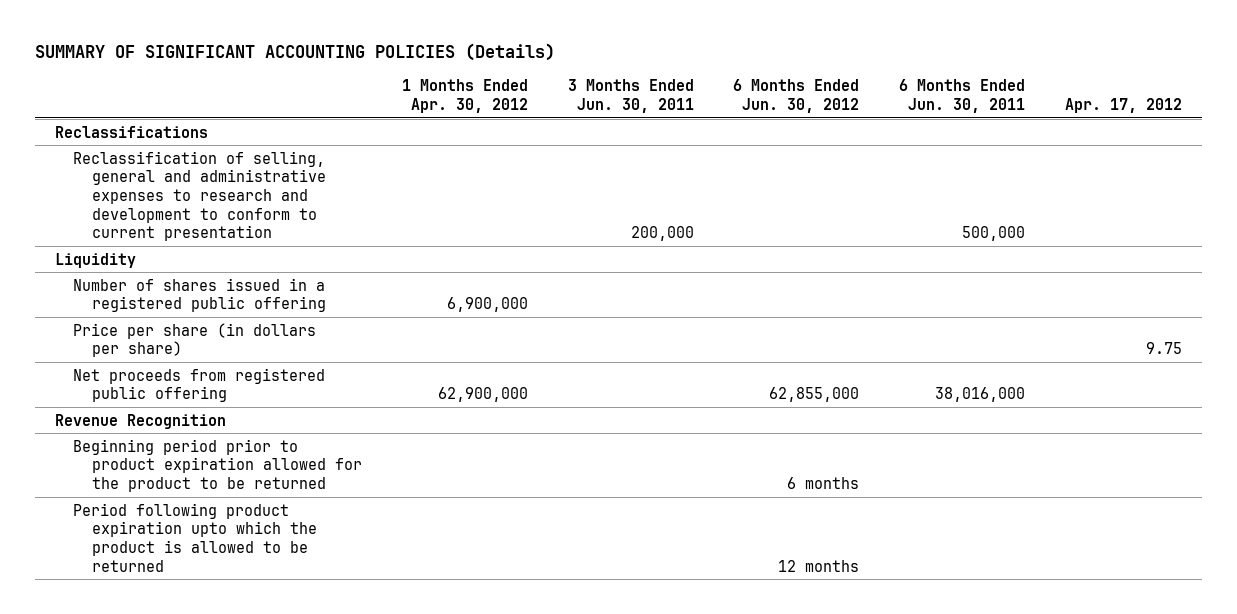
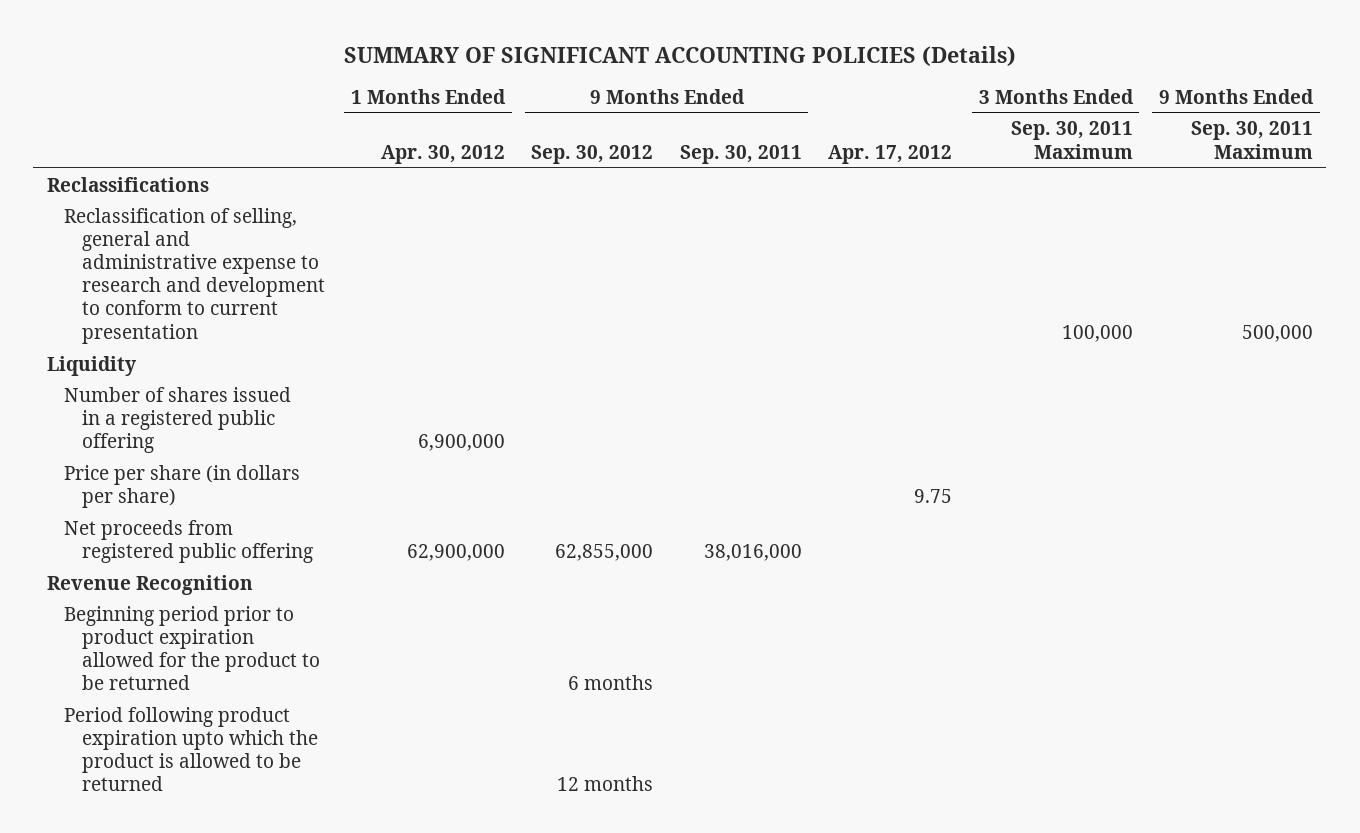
- | 1 Months Ended Apr. 30, 2012 | 3 Months Ended Jun. 30, 2011 | 6 Months Ended Jun. 30, 2012 | 6 Months Ended Jun. 30, 2011 | Apr. 17, 2012
+ | 1 Months Ended Apr. 30, 2012 | 9 Months Ended Sep. 30, 2012 | 9 Months Ended Sep. 30, 2011 | Apr. 17, 2012 | 3 Months Ended Sep. 30, 2011 Maximum | 9 Months Ended Sep. 30, 2011 Maximum
- Reclassification of selling, general and administrative expenses to research and development to conform to current presentation | | 200,000 | | 500,000 |
+ Reclassification of selling, general and administrative expense to research and development to conform to current presentation | | | | | 100,000 | 500,000

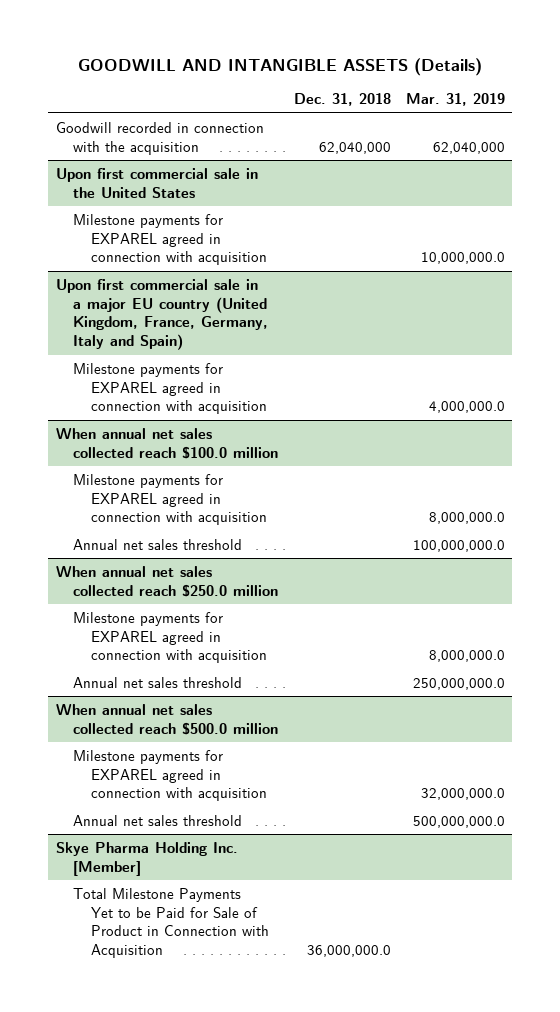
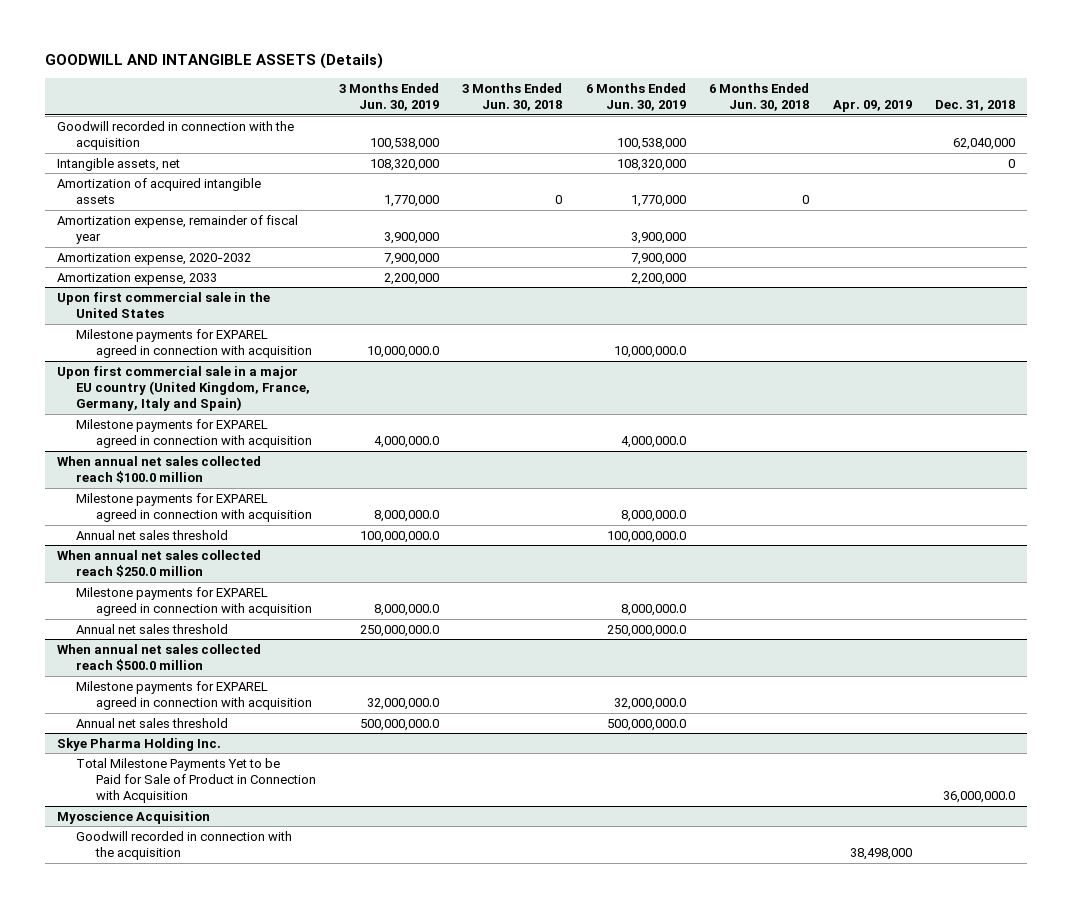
- | Dec. 31, 2018 | Mar. 31, 2019
+ | 3 Months Ended Jun. 30, 2019 | 3 Months Ended Jun. 30, 2018 | 6 Months Ended Jun. 30, 2019 | 6 Months Ended Jun. 30, 2018 | Apr. 09, 2019 | Dec. 31, 2018
+ Intangible assets, net | 108,320,000 | | 108,320,000 | | | 0
+ Amortization of acquired intangible assets | 1,770,000 | 0 | 1,770,000 | 0 | |
+ Amortization expense, remainder of fiscal year | 3,900,000 | | 3,900,000 | | |
+ Amortization expense, 2020-2032 | 7,900,000 | | 7,900,000 | | |
+ Amortization expense, 2033 | 2,200,000 | | 2,200,000 | | |
- Skye Pharma Holding Inc. [Member]
+ Skye Pharma Holding Inc.
+ Myoscience Acquisition
+ Goodwill recorded in connection with the acquisition | | | | | 38,498,000 |

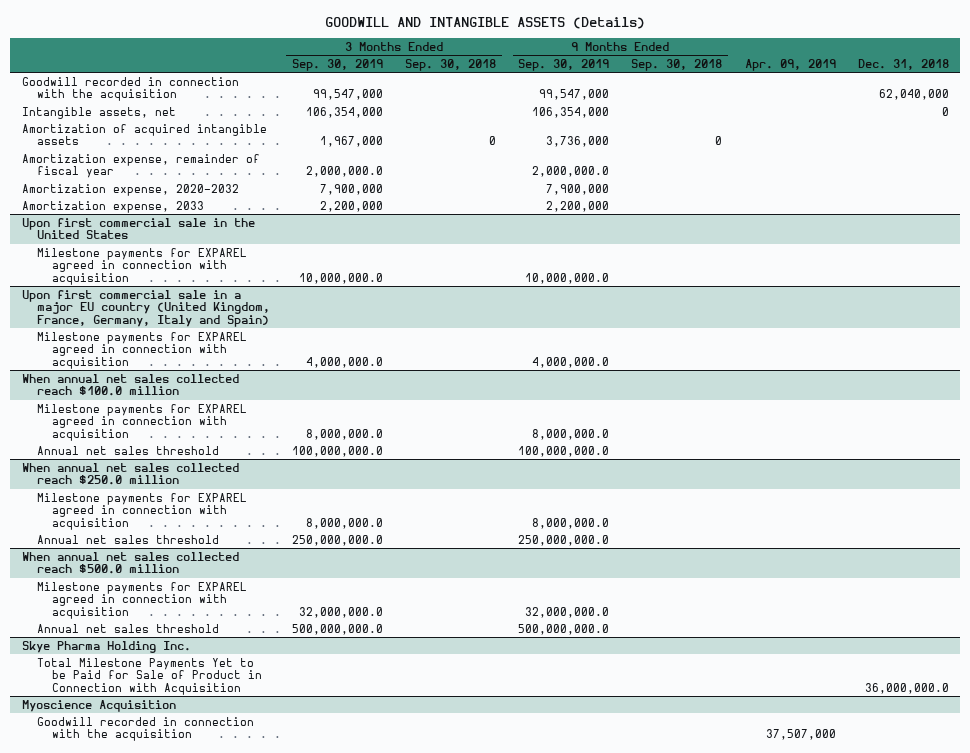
- | 3 Months Ended Jun. 30, 2019 | 3 Months Ended Jun. 30, 2018 | 6 Months Ended Jun. 30, 2019 | 6 Months Ended Jun. 30, 2018 | Apr. 09, 2019 | Dec. 31, 2018
+ | 3 Months Ended Sep. 30, 2019 | 3 Months Ended Sep. 30, 2018 | 9 Months Ended Sep. 30, 2019 | 9 Months Ended Sep. 30, 2018 | Apr. 09, 2019 | Dec. 31, 2018
@ Myoscience Acquisition
- Goodwill recorded in connection with the acquisition | | | | | 38,498,000 |
+ Goodwill recorded in connection with the acquisition | | | | | 37,507,000 |

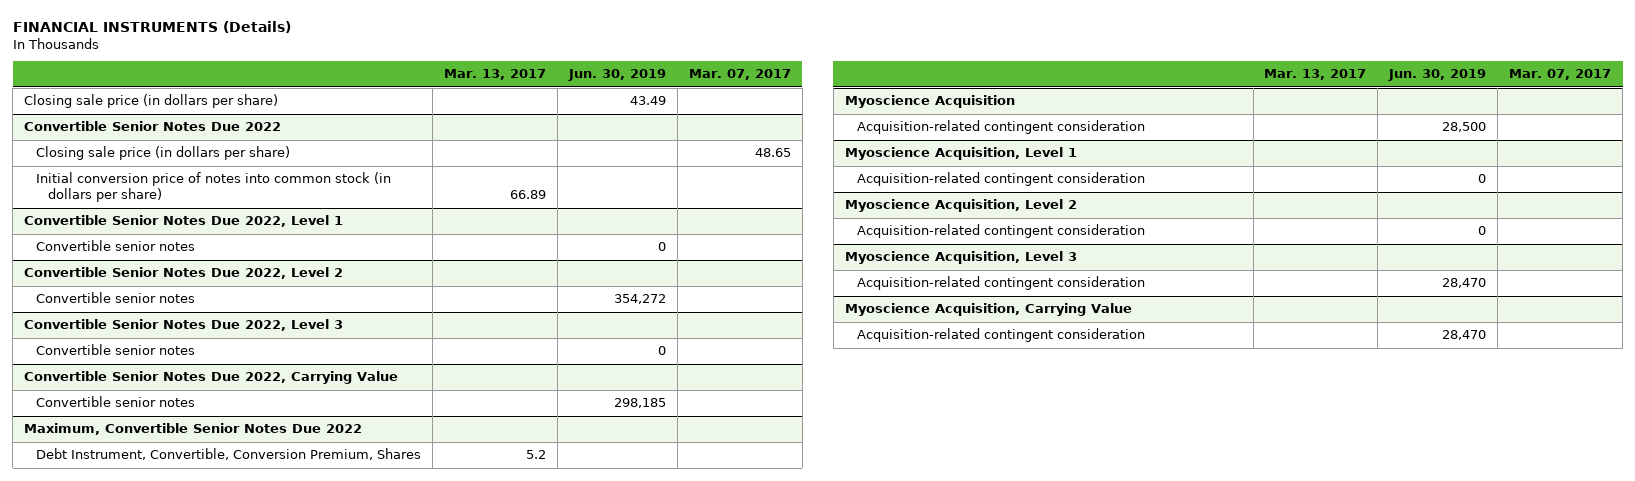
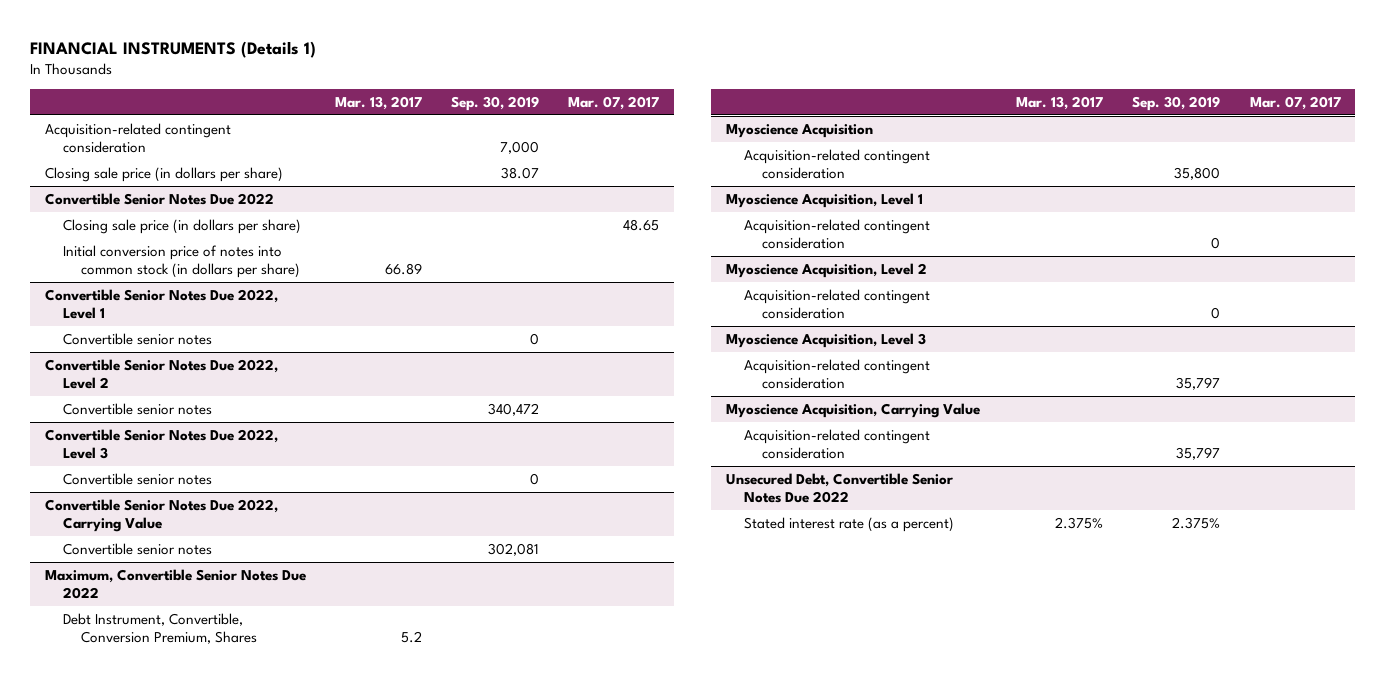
- FINANCIAL INSTRUMENTS (Details)
+ FINANCIAL INSTRUMENTS (Details 1)
- | Mar. 13, 2017 | Jun. 30, 2019 | Mar. 07, 2017
+ | Mar. 13, 2017 | Sep. 30, 2019 | Mar. 07, 2017
+ Acquisition-related contingent consideration | | 7,000 |
+ Unsecured Debt, Convertible Senior Notes Due 2022
+ Stated interest rate (as a percent) | 2.375% | 2.375% |

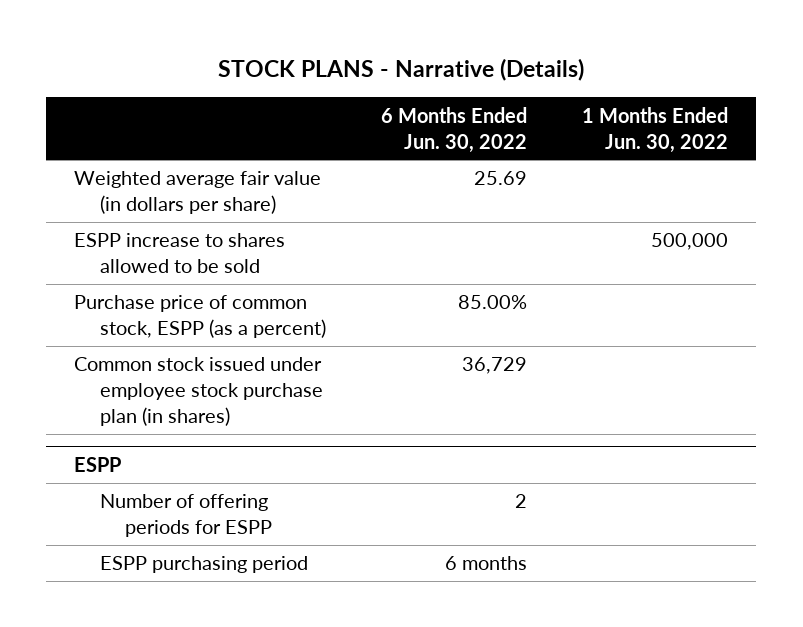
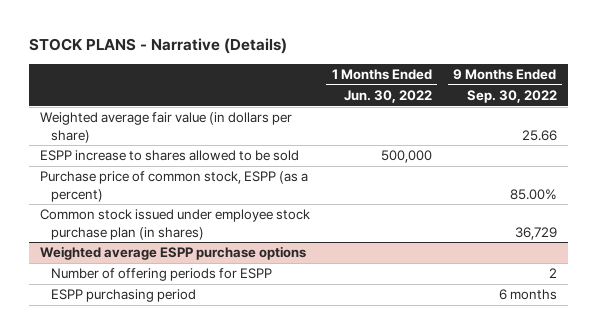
- | 6 Months Ended Jun. 30, 2022 | 1 Months Ended Jun. 30, 2022
+ | 1 Months Ended Jun. 30, 2022 | 9 Months Ended Sep. 30, 2022
- ESPP
+ Weighted average ESPP purchase options

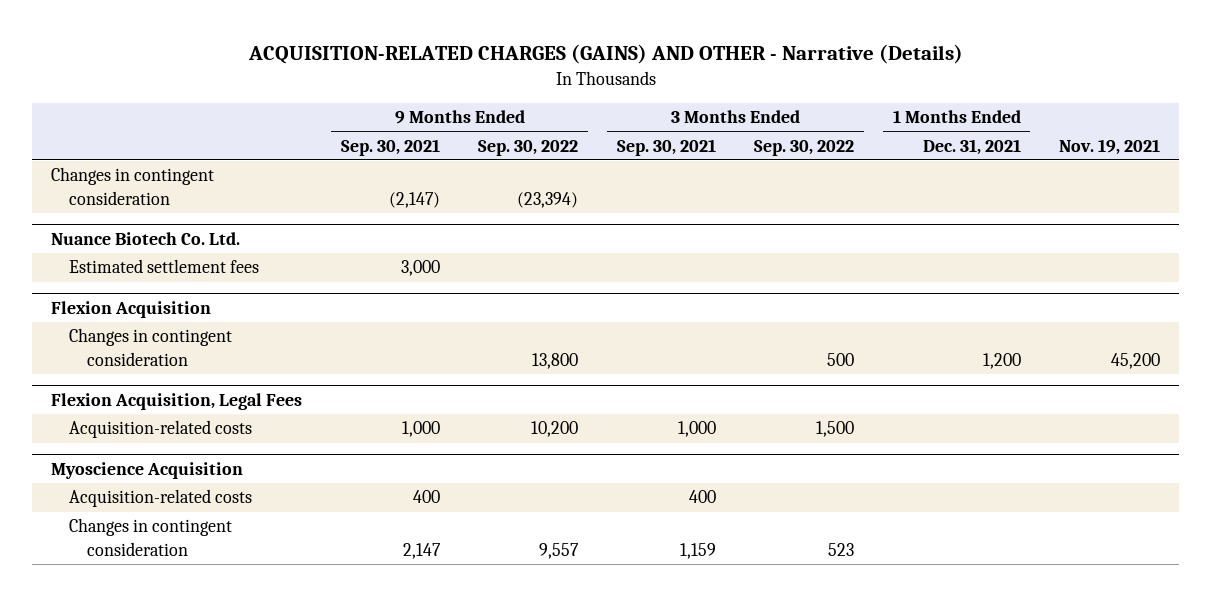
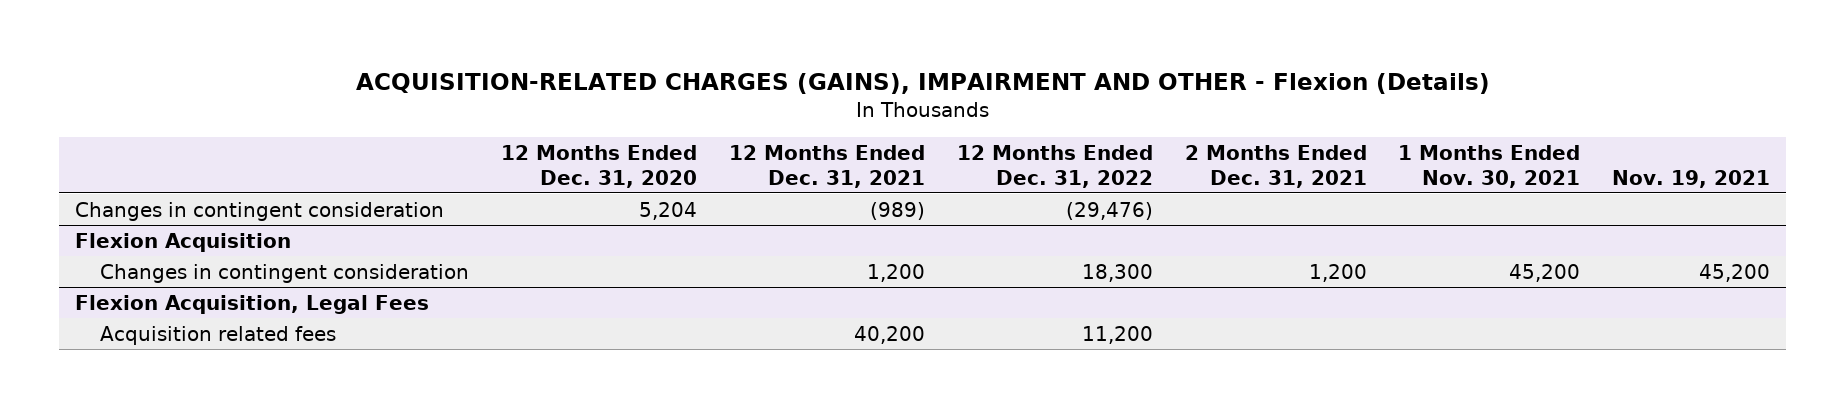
- ACQUISITION-RELATED CHARGES (GAINS) AND OTHER - Narrative (Details)
+ ACQUISITION-RELATED CHARGES (GAINS), IMPAIRMENT AND OTHER - Flexion (Details)
- | 9 Months Ended Sep. 30, 2021 | 9 Months Ended Sep. 30, 2022 | 3 Months Ended Sep. 30, 2021 | 3 Months Ended Sep. 30, 2022 | 1 Months Ended Dec. 31, 2021 | Nov. 19, 2021
+ | 12 Months Ended Dec. 31, 2020 | 12 Months Ended Dec. 31, 2021 | 12 Months Ended Dec. 31, 2022 | 2 Months Ended Dec. 31, 2021 | 1 Months Ended Nov. 30, 2021 | Nov. 19, 2021
- Nuance Biotech Co. Ltd.
- Estimated settlement fees | 3,000 | | | | |
@ Flexion Acquisition, Legal Fees
- Acquisition-related costs | 1,000 | 10,200 | 1,000 | 1,500 | |
- Myoscience Acquisition
- Acquisition-related costs | 400 | | 400 | | |
- Changes in contingent consideration | 2,147 | 9,557 | 1,159 | 523 | |
@ Flexion Acquisition, Legal Fees
+ Acquisition related fees | | 40,200 | 11,200 | | |

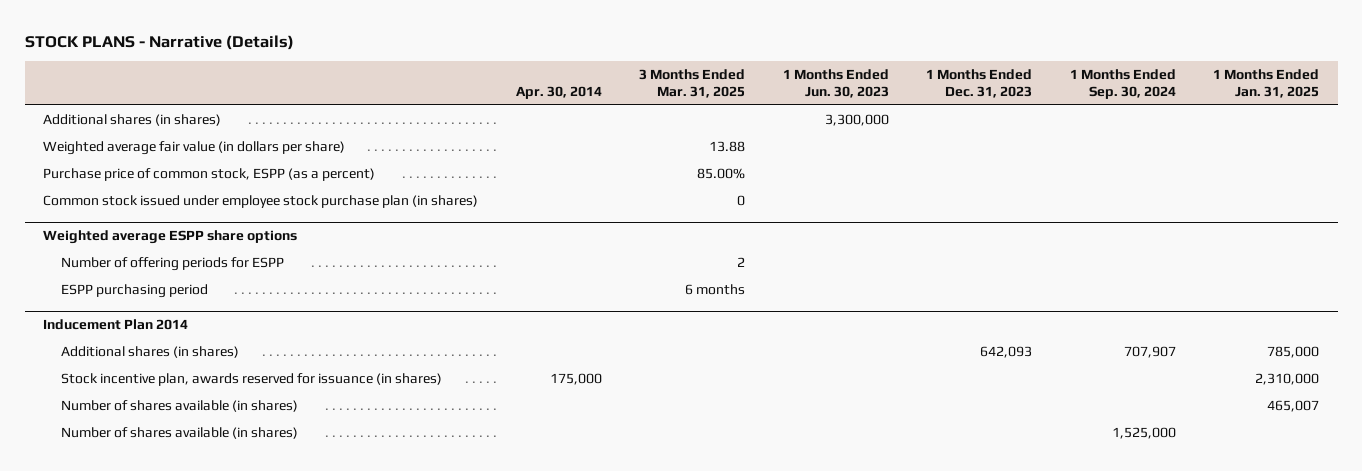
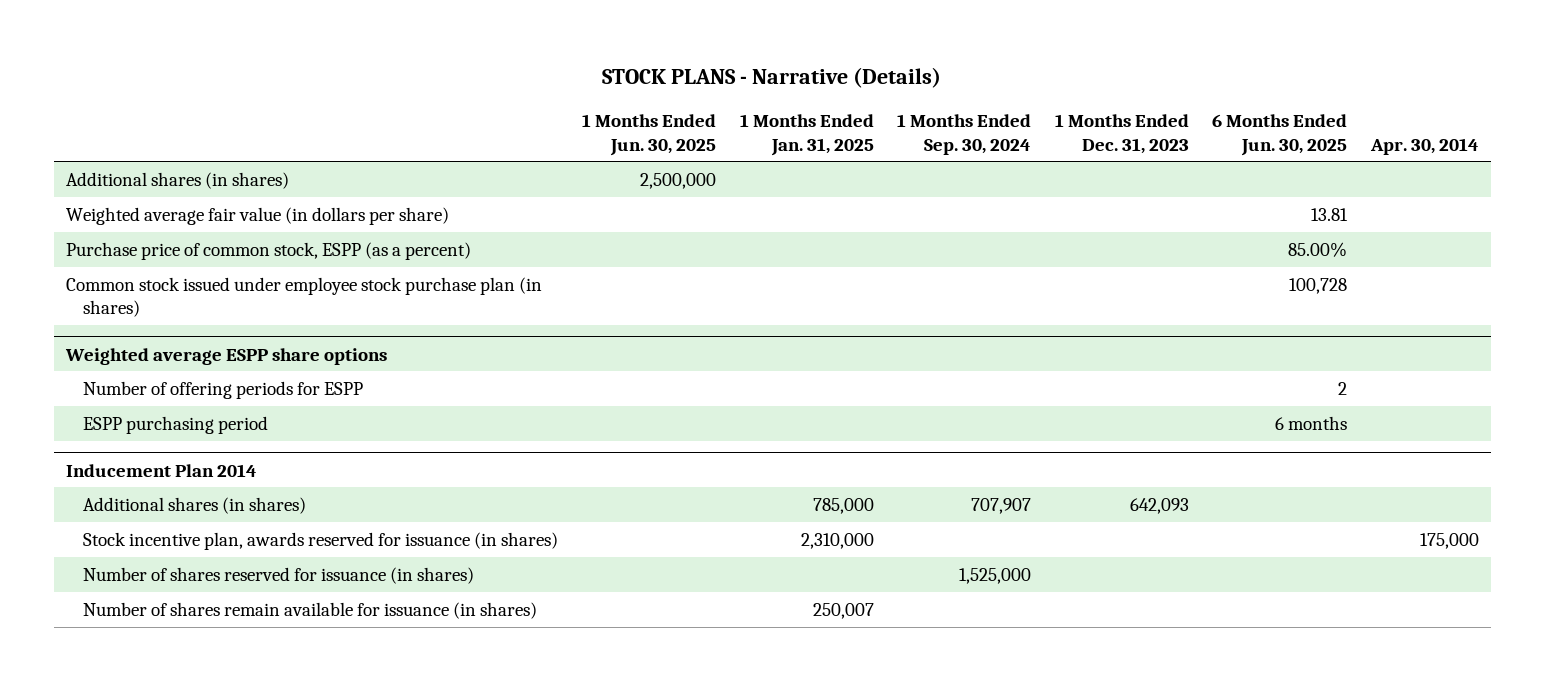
- | Apr. 30, 2014 | 3 Months Ended Mar. 31, 2025 | 1 Months Ended Jun. 30, 2023 | 1 Months Ended Dec. 31, 2023 | 1 Months Ended Sep. 30, 2024 | 1 Months Ended Jan. 31, 2025
+ | 1 Months Ended Jun. 30, 2025 | 1 Months Ended Jan. 31, 2025 | 1 Months Ended Sep. 30, 2024 | 1 Months Ended Dec. 31, 2023 | 6 Months Ended Jun. 30, 2025 | Apr. 30, 2014
@ Inducement Plan 2014
- Number of shares available (in shares) | | | | | | 465,007
- Number of shares available (in shares) | | | | | 1,525,000 |
+ Number of shares reserved for issuance (in shares) | | | 1,525,000 | | |
+ Number of shares remain available for issuance (in shares) | | 250,007 | | | |

